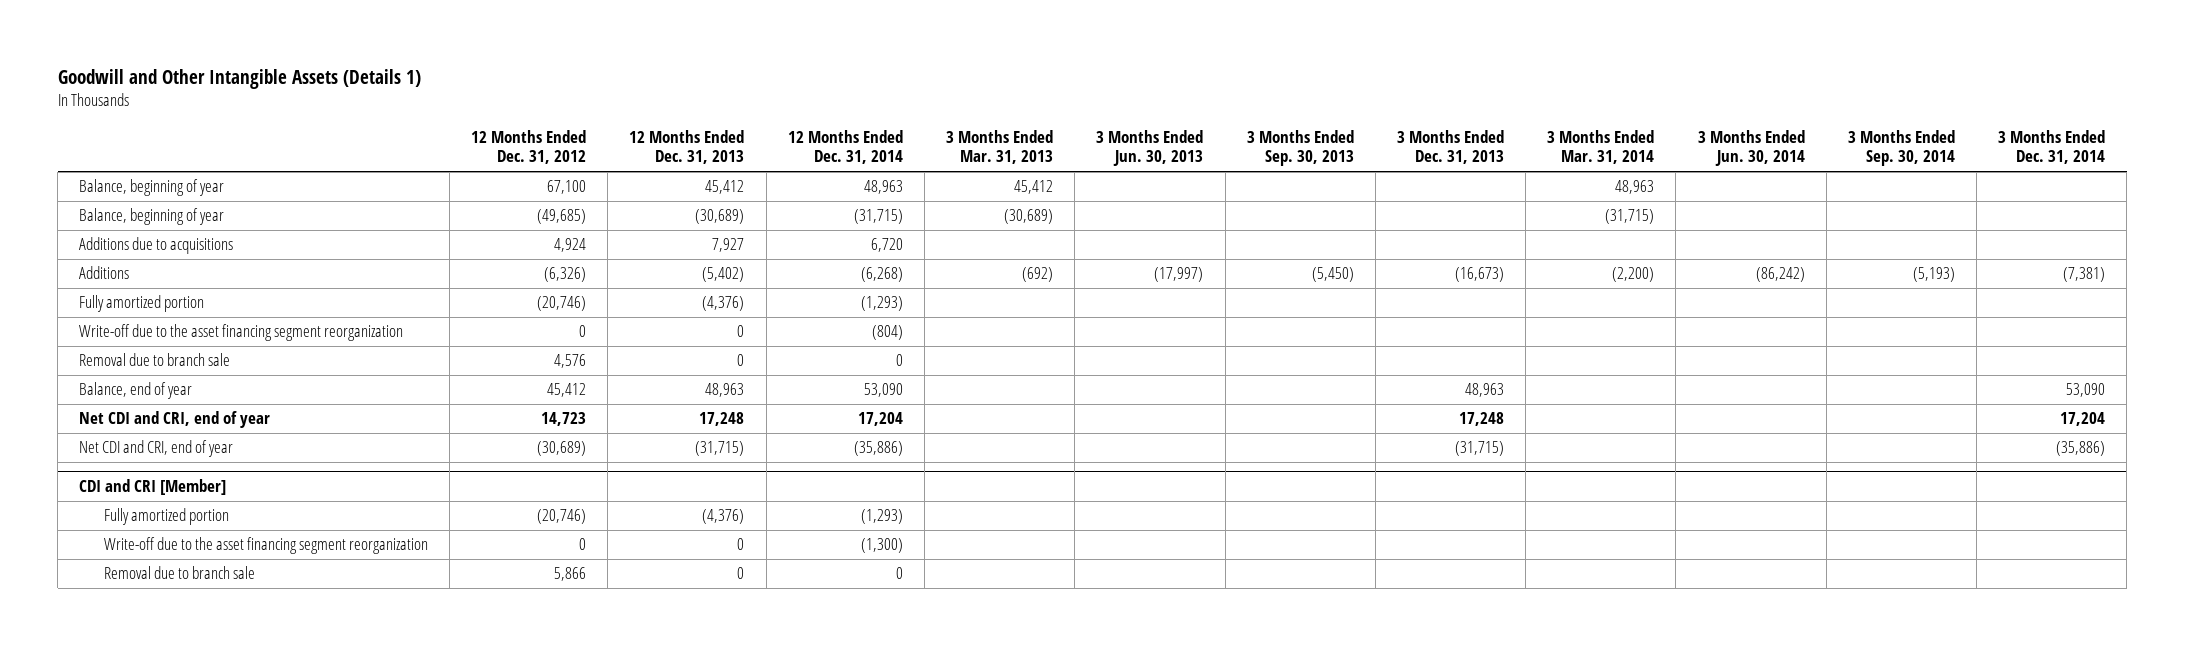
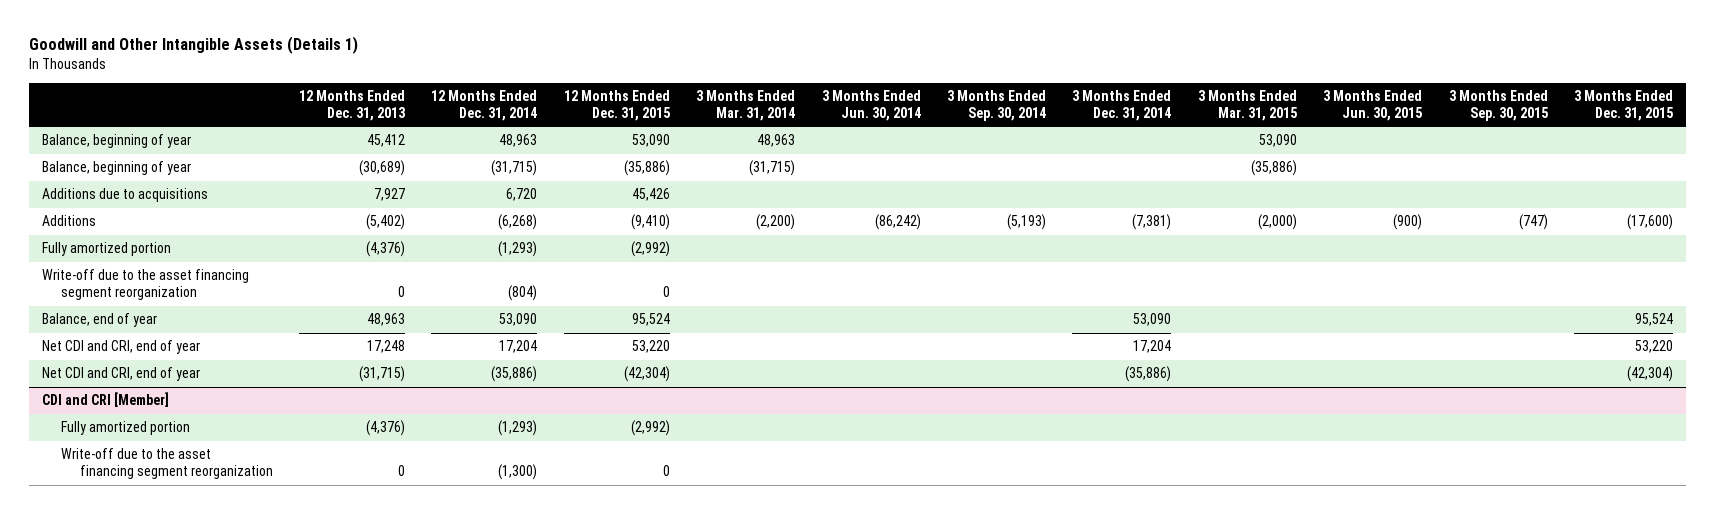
- | 12 Months Ended Dec. 31, 2012 | 12 Months Ended Dec. 31, 2013 | 12 Months Ended Dec. 31, 2014 | 3 Months Ended Mar. 31, 2013 | 3 Months Ended Jun. 30, 2013 | 3 Months Ended Sep. 30, 2013 | 3 Months Ended Dec. 31, 2013 | 3 Months Ended Mar. 31, 2014 | 3 Months Ended Jun. 30, 2014 | 3 Months Ended Sep. 30, 2014 | 3 Months Ended Dec. 31, 2014
+ | 12 Months Ended Dec. 31, 2013 | 12 Months Ended Dec. 31, 2014 | 12 Months Ended Dec. 31, 2015 | 3 Months Ended Mar. 31, 2014 | 3 Months Ended Jun. 30, 2014 | 3 Months Ended Sep. 30, 2014 | 3 Months Ended Dec. 31, 2014 | 3 Months Ended Mar. 31, 2015 | 3 Months Ended Jun. 30, 2015 | 3 Months Ended Sep. 30, 2015 | 3 Months Ended Dec. 31, 2015
- Removal due to branch sale | 4,576 | 0 | 0 | | | | | | | |
@ CDI and CRI [Member]
- Removal due to branch sale | 5,866 | 0 | 0 | | | | | | | |

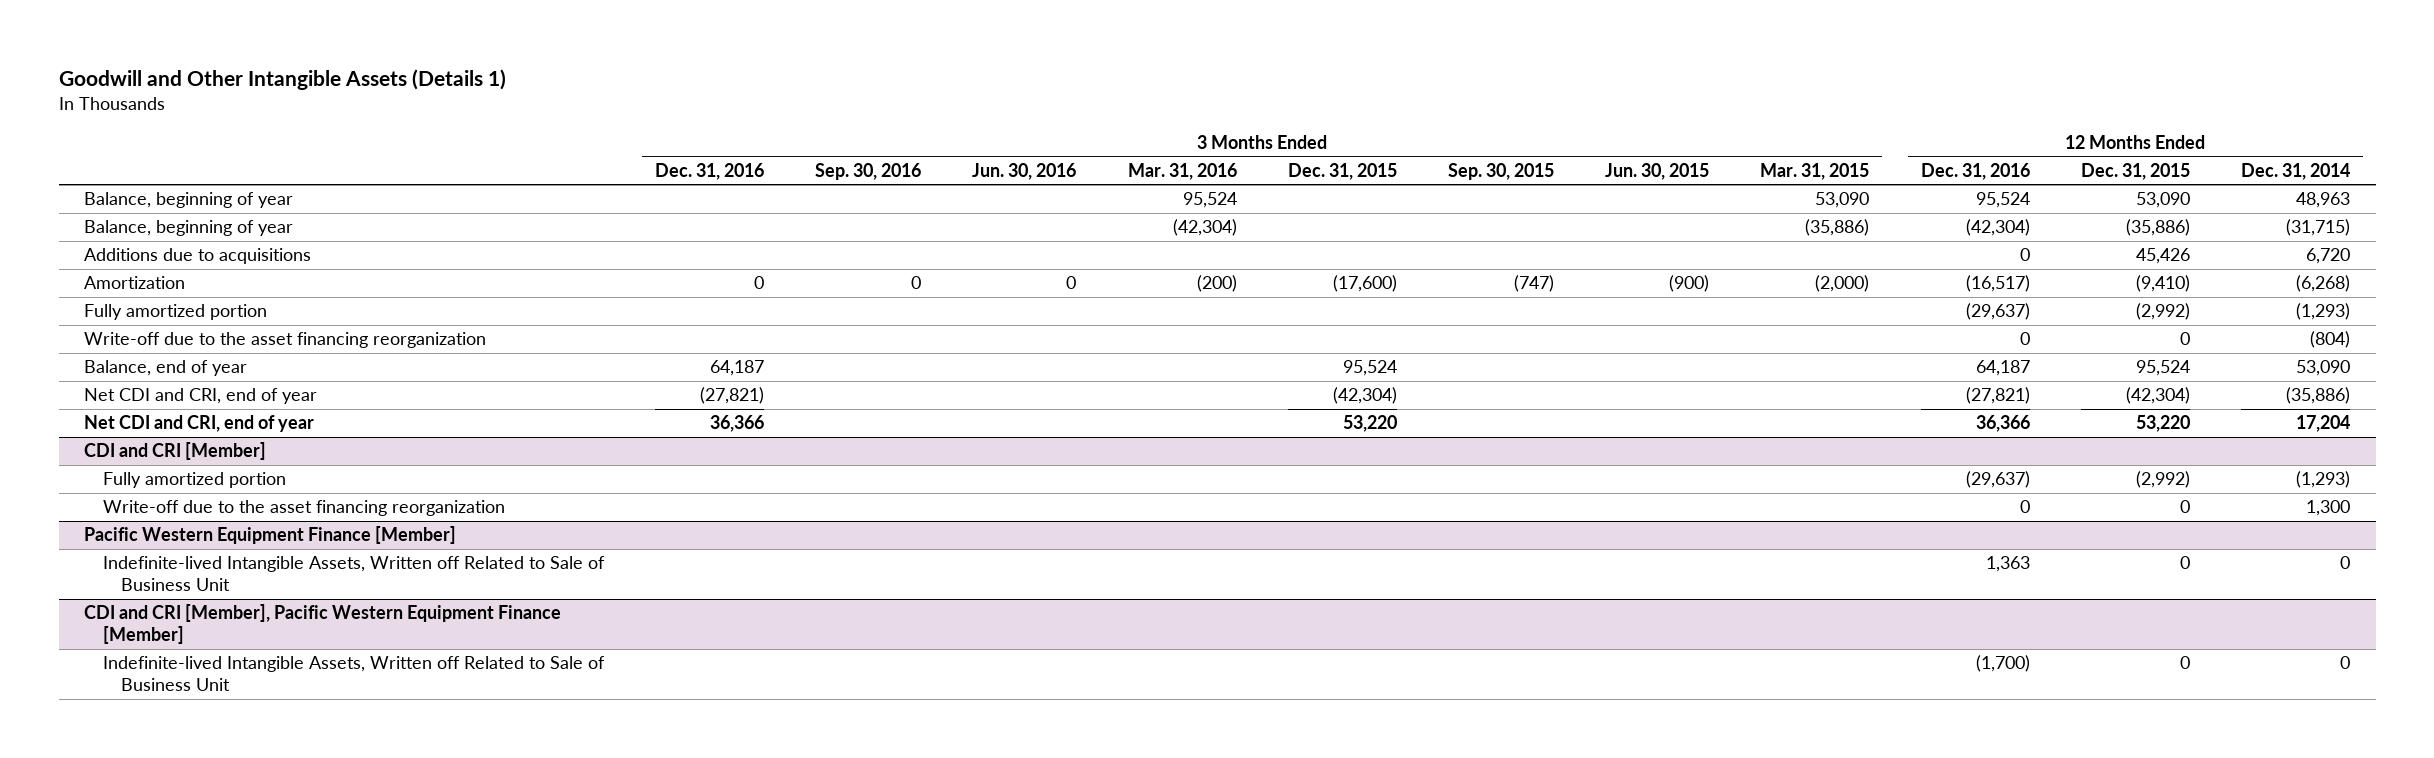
- | 12 Months Ended Dec. 31, 2013 | 12 Months Ended Dec. 31, 2014 | 12 Months Ended Dec. 31, 2015 | 3 Months Ended Mar. 31, 2014 | 3 Months Ended Jun. 30, 2014 | 3 Months Ended Sep. 30, 2014 | 3 Months Ended Dec. 31, 2014 | 3 Months Ended Mar. 31, 2015 | 3 Months Ended Jun. 30, 2015 | 3 Months Ended Sep. 30, 2015 | 3 Months Ended Dec. 31, 2015
+ | 3 Months Ended Dec. 31, 2016 | 3 Months Ended Sep. 30, 2016 | 3 Months Ended Jun. 30, 2016 | 3 Months Ended Mar. 31, 2016 | 3 Months Ended Dec. 31, 2015 | 3 Months Ended Sep. 30, 2015 | 3 Months Ended Jun. 30, 2015 | 3 Months Ended Mar. 31, 2015 | 12 Months Ended Dec. 31, 2016 | 12 Months Ended Dec. 31, 2015 | 12 Months Ended Dec. 31, 2014
- Additions | (5,402) | (6,268) | (9,410) | (2,200) | (86,242) | (5,193) | (7,381) | (2,000) | (900) | (747) | (17,600)
+ Amortization | 0 | 0 | 0 | (200) | (17,600) | (747) | (900) | (2,000) | (16,517) | (9,410) | (6,268)
- Write-off due to the asset financing segment reorganization | 0 | (804) | 0 | | | | | | | |
+ Write-off due to the asset financing reorganization | | | | | | | | | 0 | 0 | (804)
moved down: Net CDI and CRI, end of year | 36,366 | | | | 53,220 | | | | 36,366 | 53,220 | 17,204
@ CDI and CRI [Member]
- Write-off due to the asset financing segment reorganization | 0 | (1,300) | 0 | | | | | | | |
+ Write-off due to the asset financing reorganization | | | | | | | | | 0 | 0 | 1,300
+ Pacific Western Equipment Finance [Member]
+ Indefinite-lived Intangible Assets, Written off Related to Sale of Business Unit | | | | | | | | | 1,363 | 0 | 0
+ CDI and CRI [Member], Pacific Western Equipment Finance [Member]
+ Indefinite-lived Intangible Assets, Written off Related to Sale of Business Unit | | | | | | | | | (1,700) | 0 | 0

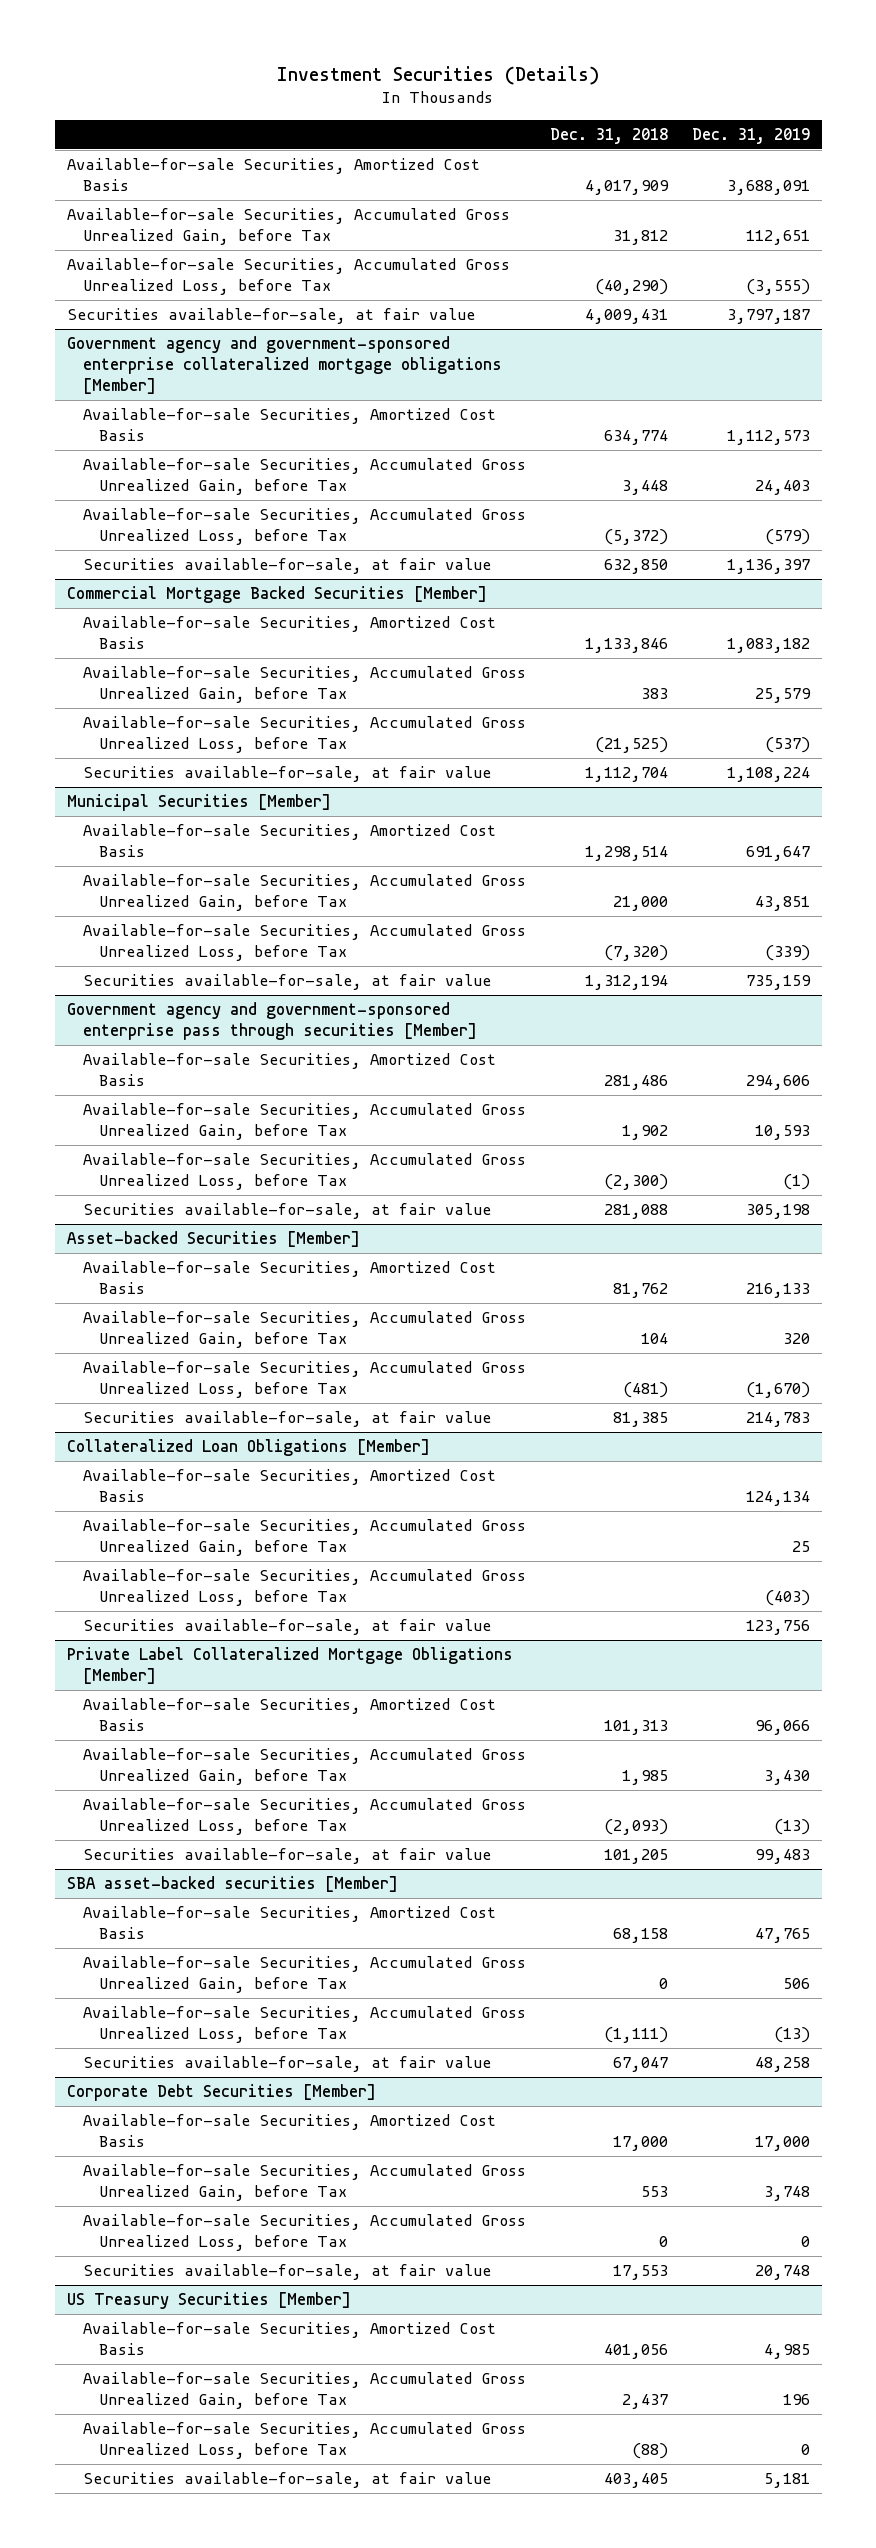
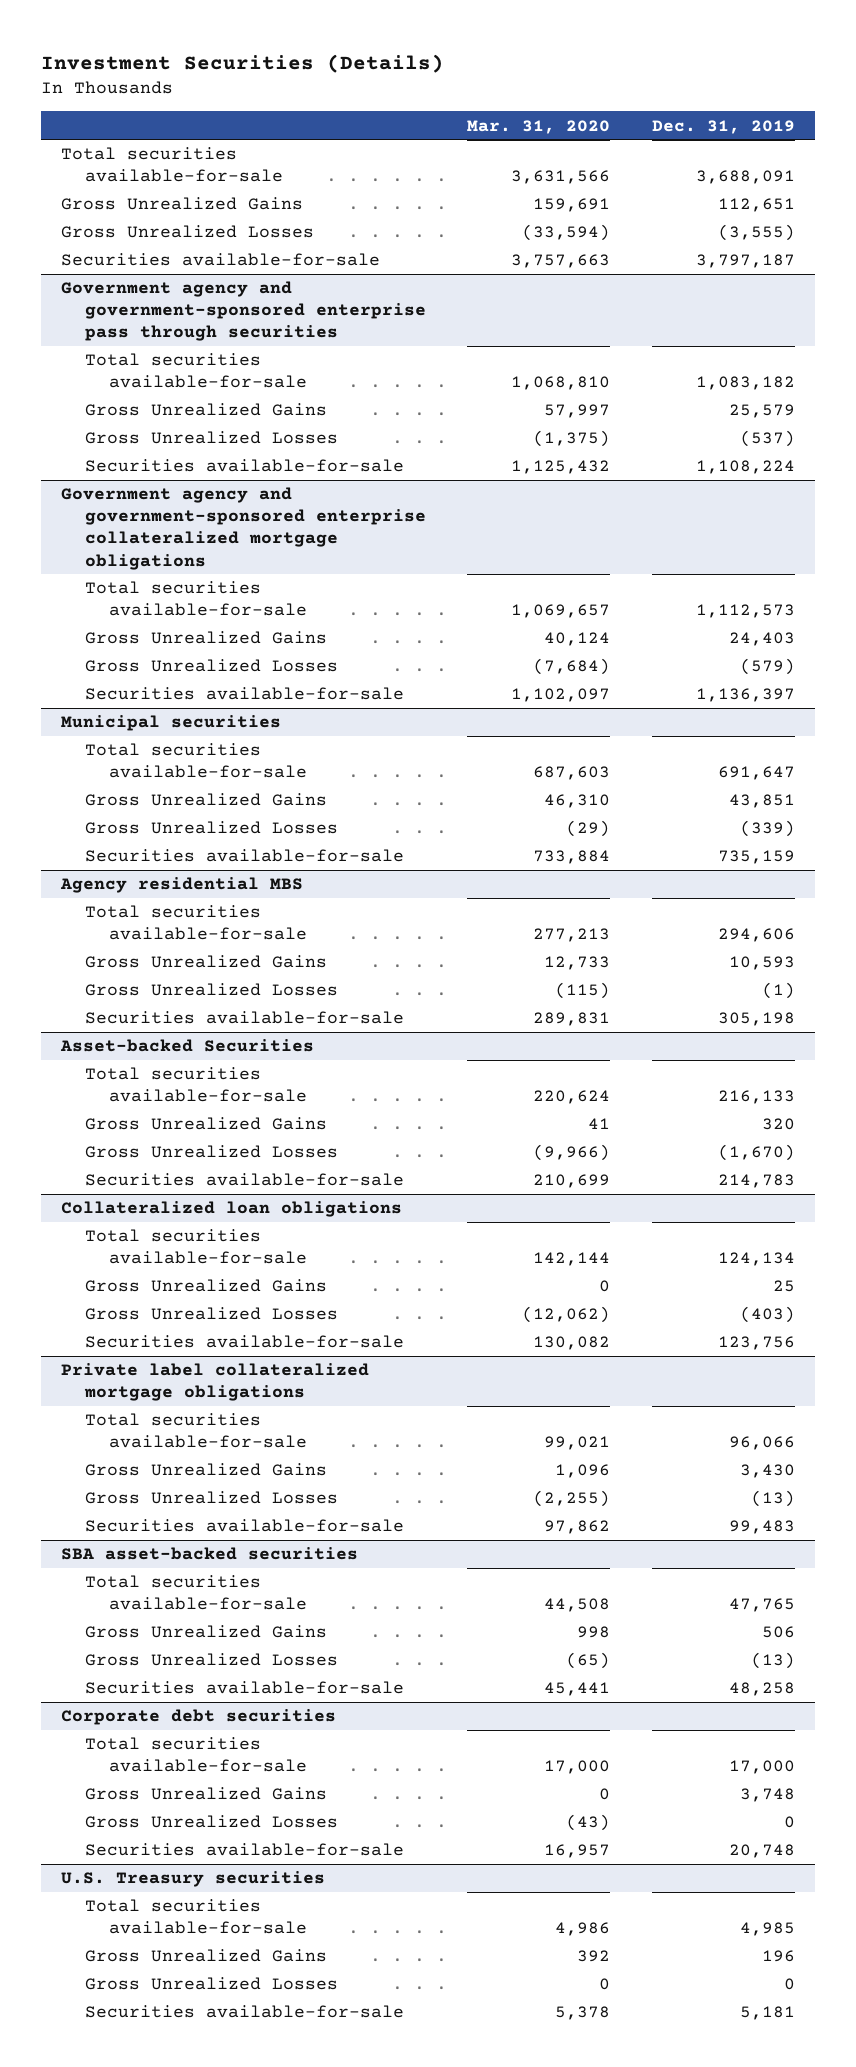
- | Dec. 31, 2018 | Dec. 31, 2019
+ | Mar. 31, 2020 | Dec. 31, 2019
- Available-for-sale Securities, Amortized Cost Basis | 4,017,909 | 3,688,091
- Available-for-sale Securities, Accumulated Gross Unrealized Gain, before Tax | 31,812 | 112,651
- Available-for-sale Securities, Accumulated Gross Unrealized Loss, before Tax | (40,290) | (3,555)
- Securities available-for-sale, at fair value | 4,009,431 | 3,797,187
- Government agency and government-sponsored enterprise collateralized mortgage obligations [Member]
- Available-for-sale Securities, Amortized Cost Basis | 634,774 | 1,112,573
- Available-for-sale Securities, Accumulated Gross Unrealized Gain, before Tax | 3,448 | 24,403
- Available-for-sale Securities, Accumulated Gross Unrealized Loss, before Tax | (5,372) | (579)
- Securities available-for-sale, at fair value | 632,850 | 1,136,397
- Commercial Mortgage Backed Securities [Member]
- Available-for-sale Securities, Amortized Cost Basis | 1,133,846 | 1,083,182
- Available-for-sale Securities, Accumulated Gross Unrealized Gain, before Tax | 383 | 25,579
- Available-for-sale Securities, Accumulated Gross Unrealized Loss, before Tax | (21,525) | (537)
- Securities available-for-sale, at fair value | 1,112,704 | 1,108,224
- Municipal Securities [Member]
- Available-for-sale Securities, Amortized Cost Basis | 1,298,514 | 691,647
- Available-for-sale Securities, Accumulated Gross Unrealized Gain, before Tax | 21,000 | 43,851
- Available-for-sale Securities, Accumulated Gross Unrealized Loss, before Tax | (7,320) | (339)
- Securities available-for-sale, at fair value | 1,312,194 | 735,159
- Government agency and government-sponsored enterprise pass through securities [Member]
- Available-for-sale Securities, Amortized Cost Basis | 281,486 | 294,606
- Available-for-sale Securities, Accumulated Gross Unrealized Gain, before Tax | 1,902 | 10,593
- Available-for-sale Securities, Accumulated Gross Unrealized Loss, before Tax | (2,300) | (1)
- Securities available-for-sale, at fair value | 281,088 | 305,198
- Asset-backed Securities [Member]
- Available-for-sale Securities, Amortized Cost Basis | 81,762 | 216,133
- Available-for-sale Securities, Accumulated Gross Unrealized Gain, before Tax | 104 | 320
- Available-for-sale Securities, Accumulated Gross Unrealized Loss, before Tax | (481) | (1,670)
- Securities available-for-sale, at fair value | 81,385 | 214,783
- Collateralized Loan Obligations [Member]
- Available-for-sale Securities, Amortized Cost Basis | | 124,134
- Available-for-sale Securities, Accumulated Gross Unrealized Gain, before Tax | | 25
- Available-for-sale Securities, Accumulated Gross Unrealized Loss, before Tax | | (403)
- Securities available-for-sale, at fair value | | 123,756
- Private Label Collateralized Mortgage Obligations [Member]
- Available-for-sale Securities, Amortized Cost Basis | 101,313 | 96,066
- Available-for-sale Securities, Accumulated Gross Unrealized Gain, before Tax | 1,985 | 3,430
- Available-for-sale Securities, Accumulated Gross Unrealized Loss, before Tax | (2,093) | (13)
- Securities available-for-sale, at fair value | 101,205 | 99,483
- SBA asset-backed securities [Member]
- Available-for-sale Securities, Amortized Cost Basis | 68,158 | 47,765
- Available-for-sale Securities, Accumulated Gross Unrealized Gain, before Tax | 0 | 506
- Available-for-sale Securities, Accumulated Gross Unrealized Loss, before Tax | (1,111) | (13)
- Securities available-for-sale, at fair value | 67,047 | 48,258
- Corporate Debt Securities [Member]
- Available-for-sale Securities, Amortized Cost Basis | 17,000 | 17,000
- Available-for-sale Securities, Accumulated Gross Unrealized Gain, before Tax | 553 | 3,748
- Available-for-sale Securities, Accumulated Gross Unrealized Loss, before Tax | 0 | 0
- Securities available-for-sale, at fair value | 17,553 | 20,748
- US Treasury Securities [Member]
- Available-for-sale Securities, Amortized Cost Basis | 401,056 | 4,985
- Available-for-sale Securities, Accumulated Gross Unrealized Gain, before Tax | 2,437 | 196
- Available-for-sale Securities, Accumulated Gross Unrealized Loss, before Tax | (88) | 0
- Securities available-for-sale, at fair value | 403,405 | 5,181
+ Total securities available-for-sale | 3,631,566 | 3,688,091
+ Gross Unrealized Gains | 159,691 | 112,651
+ Gross Unrealized Losses | (33,594) | (3,555)
+ Securities available-for-sale | 3,757,663 | 3,797,187
+ Government agency and government-sponsored enterprise pass through securities
+ Total securities available-for-sale | 1,068,810 | 1,083,182
+ Gross Unrealized Gains | 57,997 | 25,579
+ Gross Unrealized Losses | (1,375) | (537)
+ Securities available-for-sale | 1,125,432 | 1,108,224
+ Government agency and government-sponsored enterprise collateralized mortgage obligations
+ Total securities available-for-sale | 1,069,657 | 1,112,573
+ Gross Unrealized Gains | 40,124 | 24,403
+ Gross Unrealized Losses | (7,684) | (579)
+ Securities available-for-sale | 1,102,097 | 1,136,397
+ Municipal securities
+ Total securities available-for-sale | 687,603 | 691,647
+ Gross Unrealized Gains | 46,310 | 43,851
+ Gross Unrealized Losses | (29) | (339)
+ Securities available-for-sale | 733,884 | 735,159
+ Agency residential MBS
+ Total securities available-for-sale | 277,213 | 294,606
+ Gross Unrealized Gains | 12,733 | 10,593
+ Gross Unrealized Losses | (115) | (1)
+ Securities available-for-sale | 289,831 | 305,198
+ Asset-backed Securities
+ Total securities available-for-sale | 220,624 | 216,133
+ Gross Unrealized Gains | 41 | 320
+ Gross Unrealized Losses | (9,966) | (1,670)
+ Securities available-for-sale | 210,699 | 214,783
+ Collateralized loan obligations
+ Total securities available-for-sale | 142,144 | 124,134
+ Gross Unrealized Gains | 0 | 25
+ Gross Unrealized Losses | (12,062) | (403)
+ Securities available-for-sale | 130,082 | 123,756
+ Private label collateralized mortgage obligations
+ Total securities available-for-sale | 99,021 | 96,066
+ Gross Unrealized Gains | 1,096 | 3,430
+ Gross Unrealized Losses | (2,255) | (13)
+ Securities available-for-sale | 97,862 | 99,483
+ SBA asset-backed securities
+ Total securities available-for-sale | 44,508 | 47,765
+ Gross Unrealized Gains | 998 | 506
+ Gross Unrealized Losses | (65) | (13)
+ Securities available-for-sale | 45,441 | 48,258
+ Corporate debt securities
+ Total securities available-for-sale | 17,000 | 17,000
+ Gross Unrealized Gains | 0 | 3,748
+ Gross Unrealized Losses | (43) | 0
+ Securities available-for-sale | 16,957 | 20,748
+ U.S. Treasury securities
+ Total securities available-for-sale | 4,986 | 4,985
+ Gross Unrealized Gains | 392 | 196
+ Gross Unrealized Losses | 0 | 0
+ Securities available-for-sale | 5,378 | 5,181

